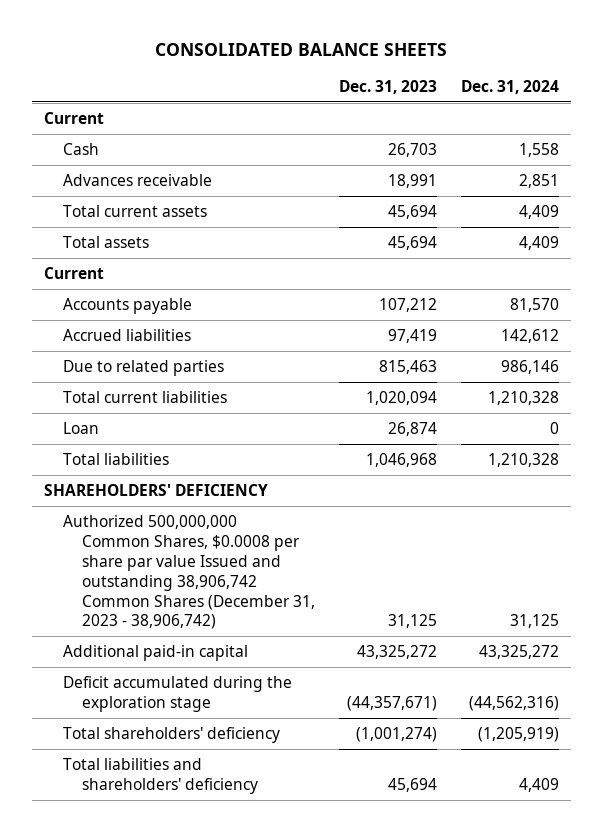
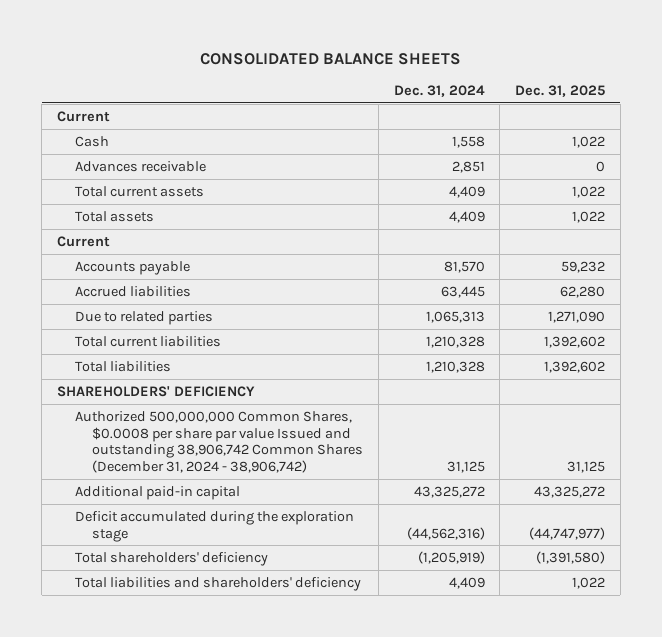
- | Dec. 31, 2023 | Dec. 31, 2024
+ | Dec. 31, 2024 | Dec. 31, 2025
- Accrued liabilities | 97,419 | 142,612
- Due to related parties | 815,463 | 986,146
+ Accrued liabilities | 63,445 | 62,280
+ Due to related parties | 1,065,313 | 1,271,090
- Loan | 26,874 | 0
- Authorized 500,000,000 Common Shares, $0.0008 per share par value Issued and outstanding 38,906,742 Common Shares (December 31, 2023 - 38,906,742) | 31,125 | 31,125
+ Authorized 500,000,000 Common Shares, $0.0008 per share par value Issued and outstanding 38,906,742 Common Shares (December 31, 2024 - 38,906,742) | 31,125 | 31,125

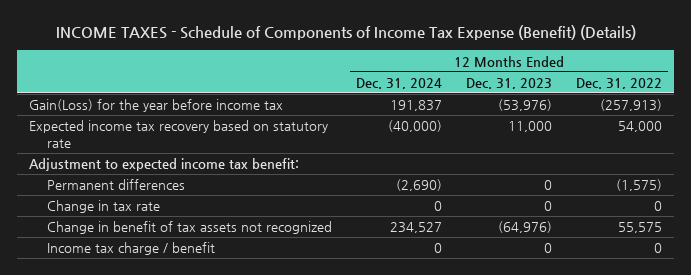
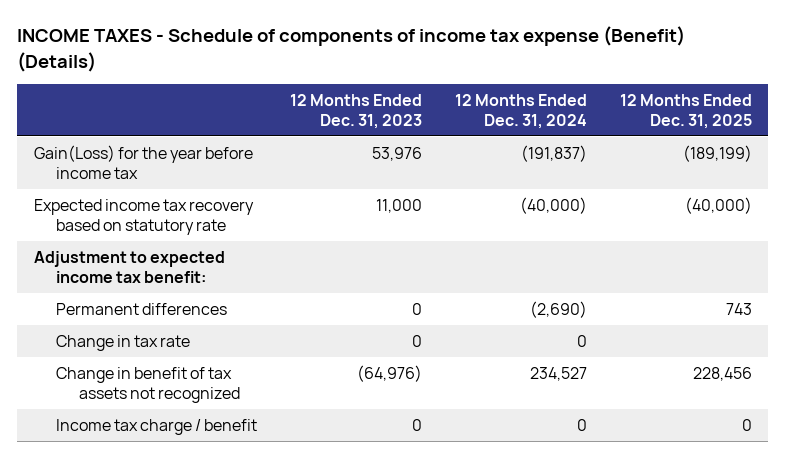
- INCOME TAXES - Schedule of Components of Income Tax Expense (Benefit) (Details)
+ INCOME TAXES - Schedule of components of income tax expense (Benefit) (Details)
- | 12 Months Ended Dec. 31, 2024 | 12 Months Ended Dec. 31, 2023 | 12 Months Ended Dec. 31, 2022
+ | 12 Months Ended Dec. 31, 2023 | 12 Months Ended Dec. 31, 2024 | 12 Months Ended Dec. 31, 2025
- Gain(Loss) for the year before income tax | 191,837 | (53,976) | (257,913)
+ Gain(Loss) for the year before income tax | 53,976 | (191,837) | (189,199)

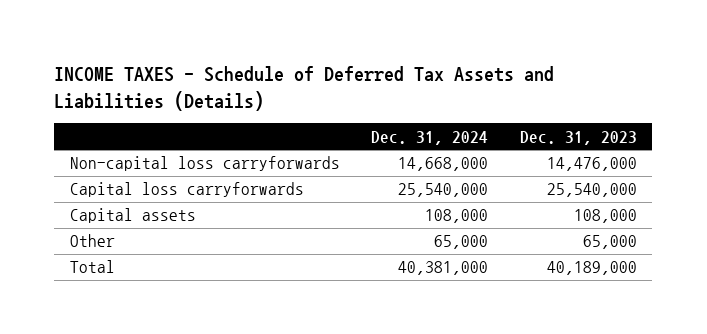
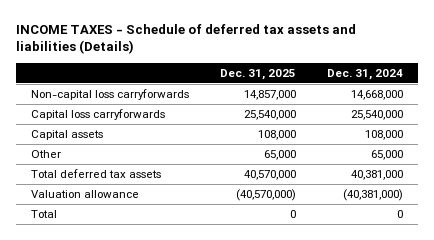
- INCOME TAXES - Schedule of Deferred Tax Assets and Liabilities (Details)
+ INCOME TAXES - Schedule of deferred tax assets and liabilities (Details)
- | Dec. 31, 2024 | Dec. 31, 2023
+ | Dec. 31, 2025 | Dec. 31, 2024
- Total | 40,381,000 | 40,189,000
+ Total deferred tax assets | 40,570,000 | 40,381,000
+ Valuation allowance | (40,570,000) | (40,381,000)
+ Total | 0 | 0

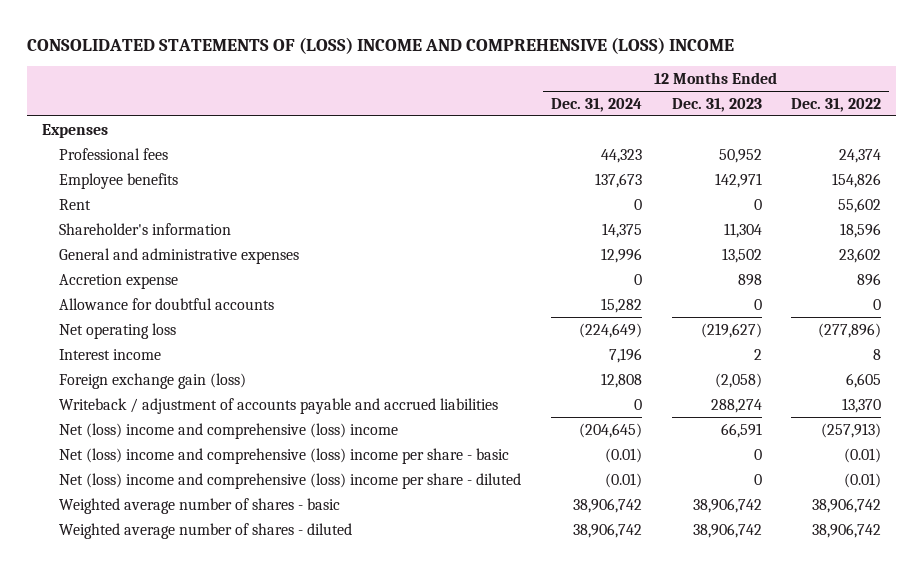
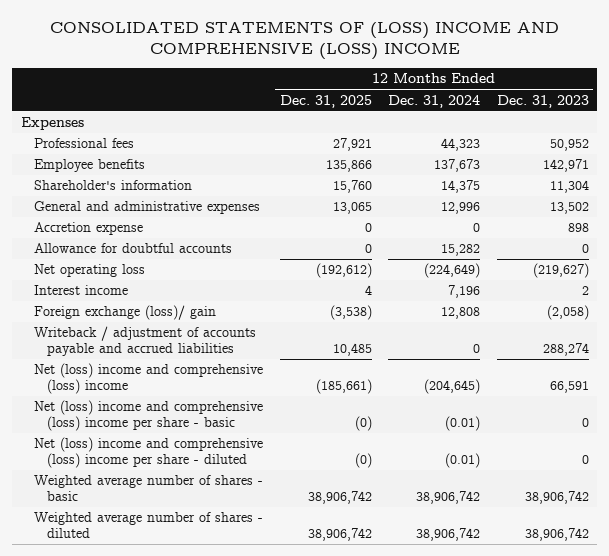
- | 12 Months Ended Dec. 31, 2024 | 12 Months Ended Dec. 31, 2023 | 12 Months Ended Dec. 31, 2022
+ | 12 Months Ended Dec. 31, 2025 | 12 Months Ended Dec. 31, 2024 | 12 Months Ended Dec. 31, 2023
- Rent | 0 | 0 | 55,602
- Foreign exchange gain (loss) | 12,808 | (2,058) | 6,605
+ Foreign exchange (loss)/ gain | (3,538) | 12,808 | (2,058)

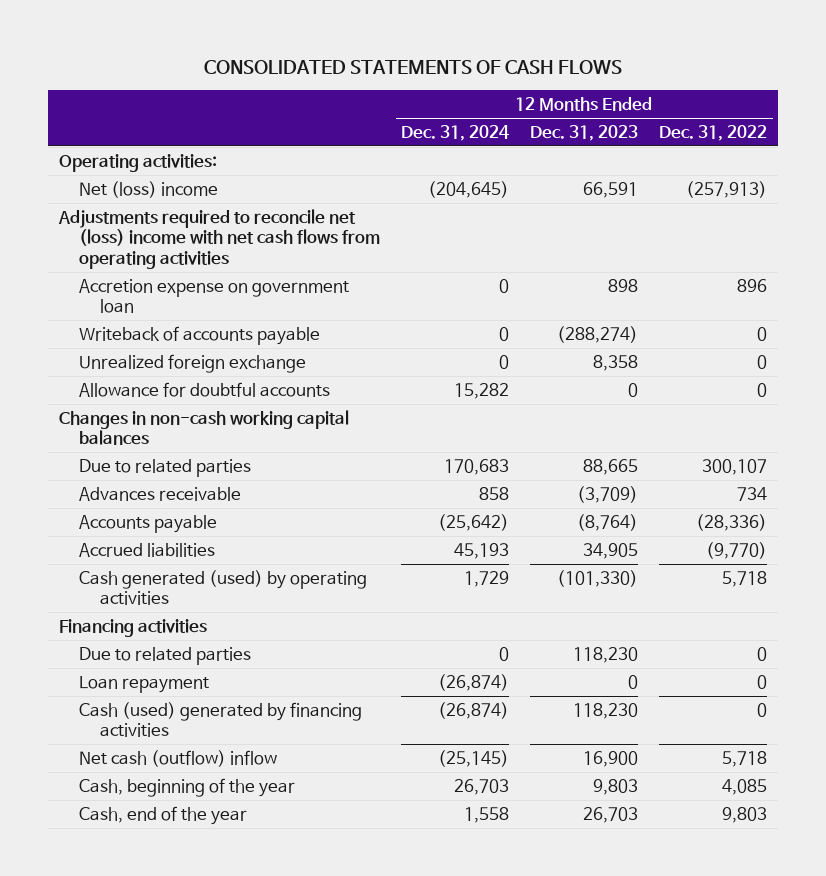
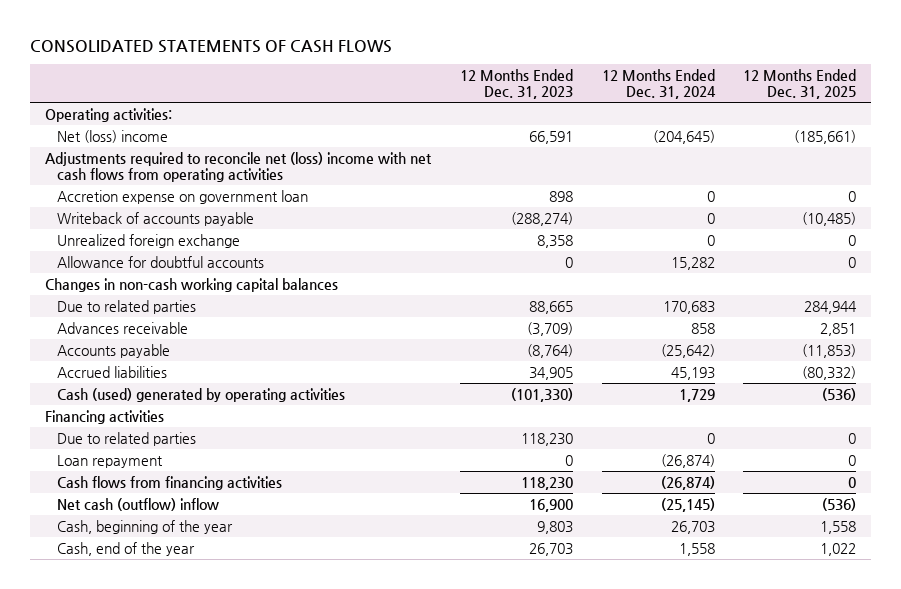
- | 12 Months Ended Dec. 31, 2024 | 12 Months Ended Dec. 31, 2023 | 12 Months Ended Dec. 31, 2022
+ | 12 Months Ended Dec. 31, 2023 | 12 Months Ended Dec. 31, 2024 | 12 Months Ended Dec. 31, 2025
- Cash generated (used) by operating activities | 1,729 | (101,330) | 5,718
+ Cash (used) generated by operating activities | (101,330) | 1,729 | (536)
- Cash (used) generated by financing activities | (26,874) | 118,230 | 0
+ Cash flows from financing activities | 118,230 | (26,874) | 0

